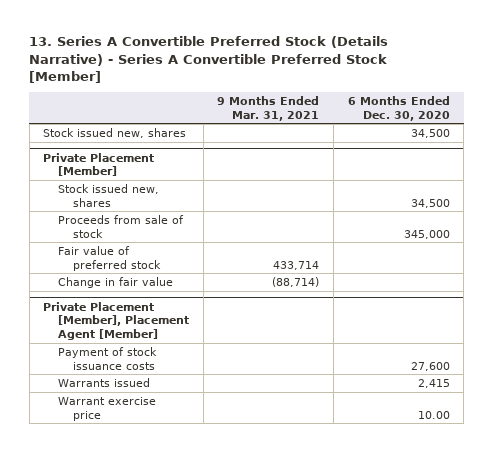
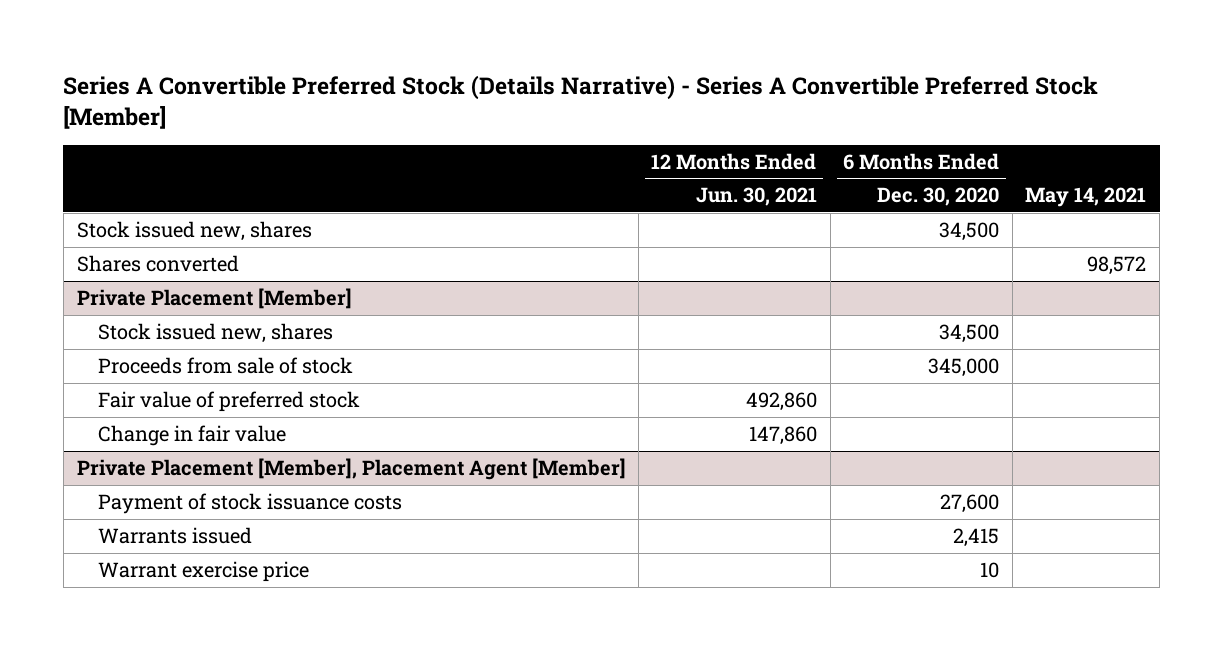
- 13. Series A Convertible Preferred Stock (Details Narrative) - Series A Convertible Preferred Stock [Member]
+ Series A Convertible Preferred Stock (Details Narrative) - Series A Convertible Preferred Stock [Member]
- | 9 Months Ended Mar. 31, 2021 | 6 Months Ended Dec. 30, 2020
+ | 12 Months Ended Jun. 30, 2021 | 6 Months Ended Dec. 30, 2020 | May 14, 2021
+ Shares converted | | | 98,572
@ Private Placement [Member], Placement Agent [Member]
- Warrant exercise price | | 10.00
+ Warrant exercise price | | 10 |

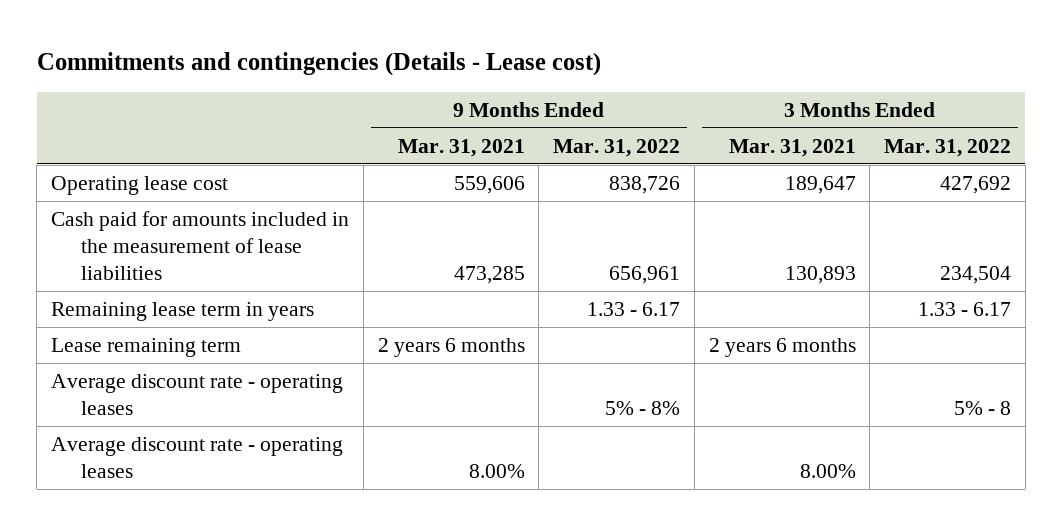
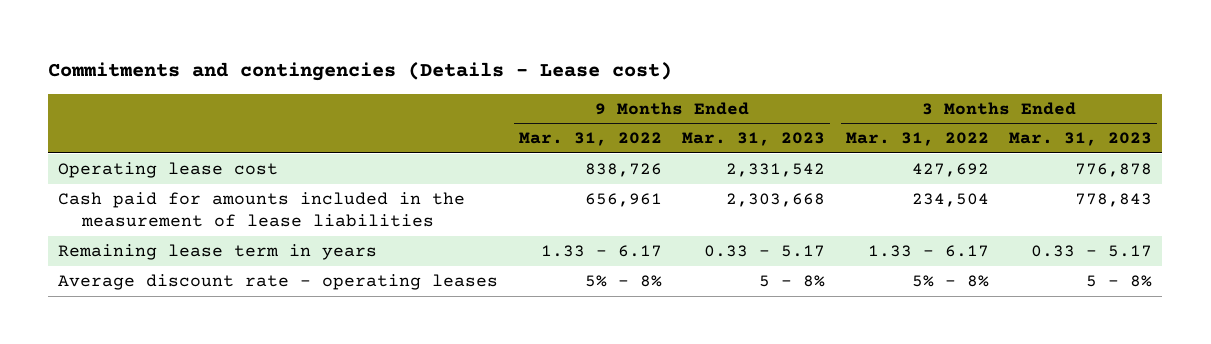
- | 9 Months Ended Mar. 31, 2021 | 9 Months Ended Mar. 31, 2022 | 3 Months Ended Mar. 31, 2021 | 3 Months Ended Mar. 31, 2022
+ | 9 Months Ended Mar. 31, 2022 | 9 Months Ended Mar. 31, 2023 | 3 Months Ended Mar. 31, 2022 | 3 Months Ended Mar. 31, 2023
- Lease remaining term | 2 years 6 months | | 2 years 6 months |
- Average discount rate - operating leases | | 5% - 8% | | 5% - 8
- Average discount rate - operating leases | 8.00% | | 8.00% |
+ Average discount rate - operating leases | 5% - 8% | 5 - 8% | 5% - 8% | 5 - 8%

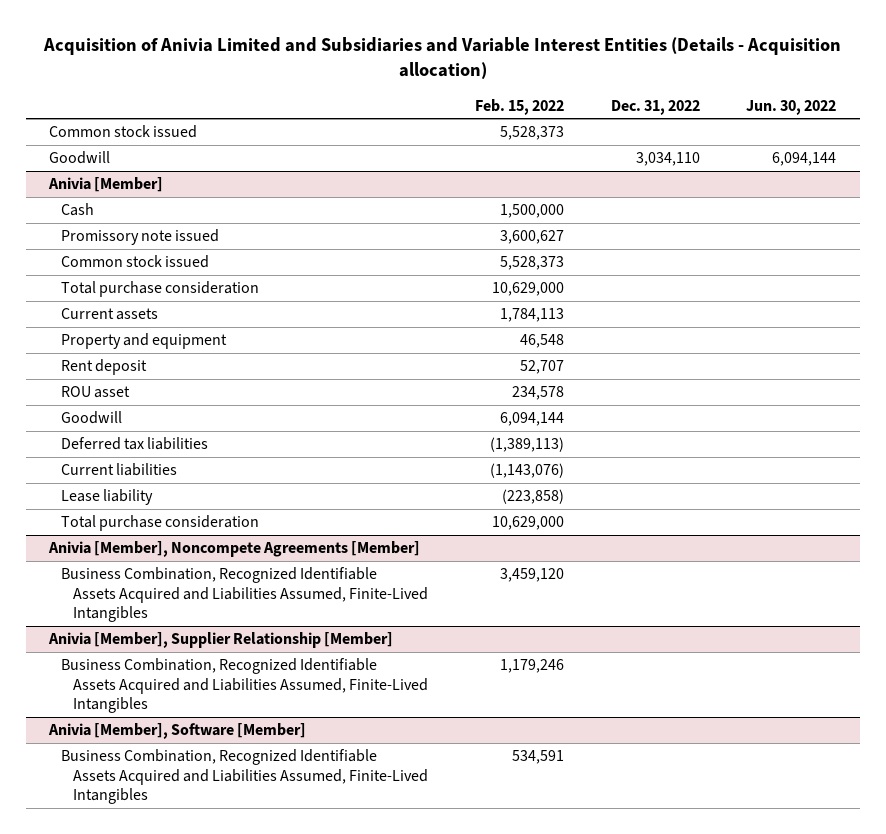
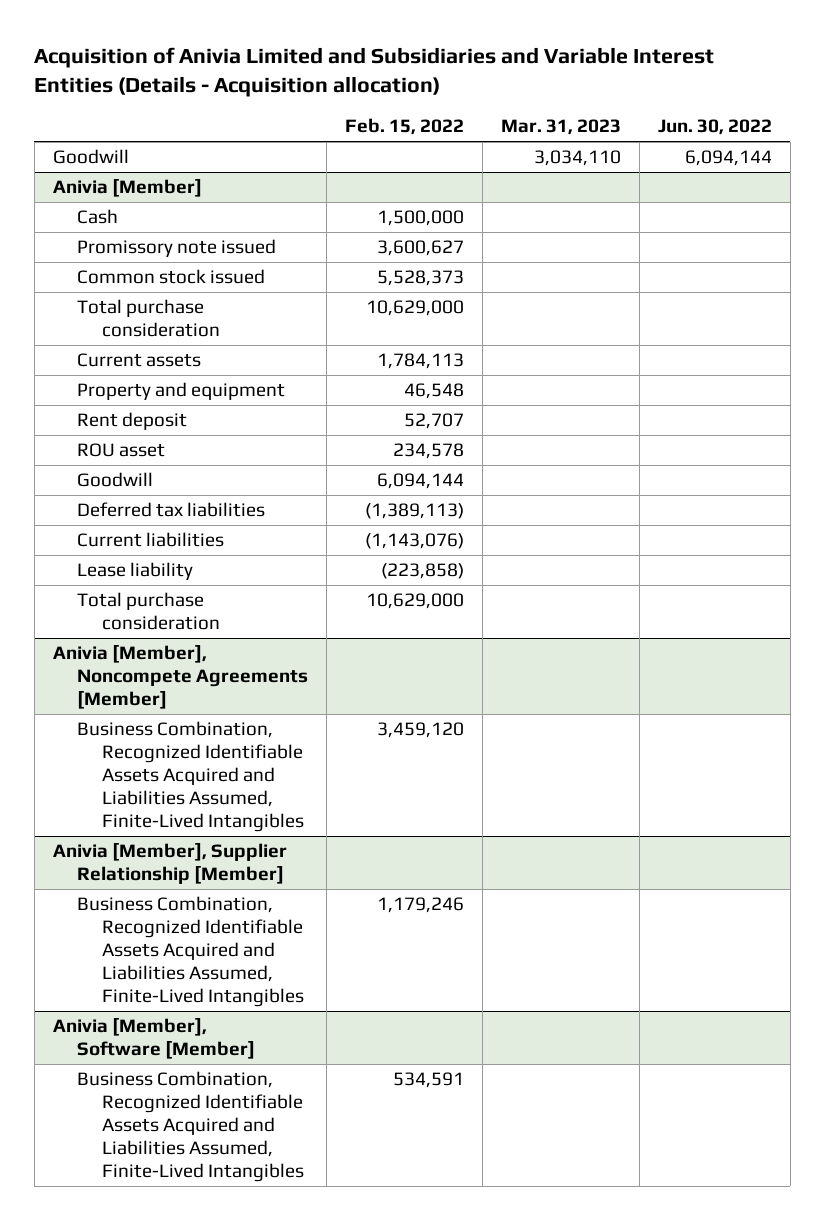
- | Feb. 15, 2022 | Dec. 31, 2022 | Jun. 30, 2022
+ | Feb. 15, 2022 | Mar. 31, 2023 | Jun. 30, 2022
- Common stock issued | 5,528,373 | |

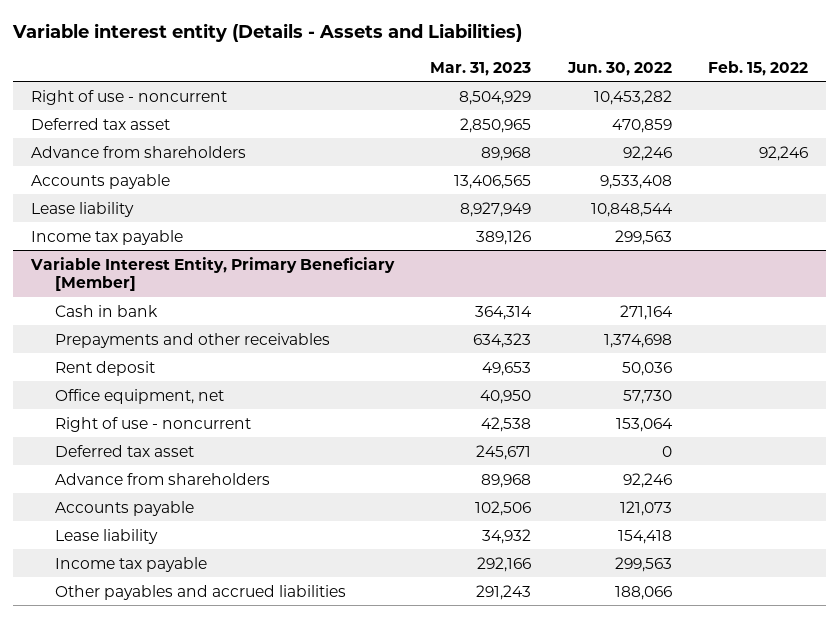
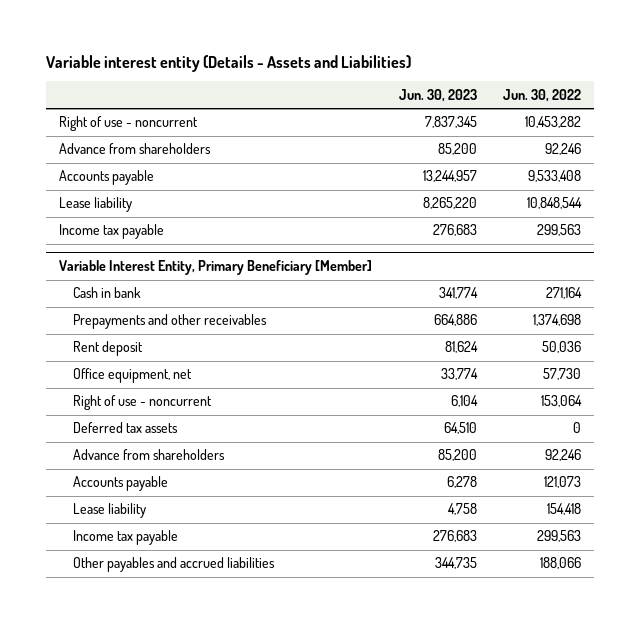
- | Mar. 31, 2023 | Jun. 30, 2022 | Feb. 15, 2022
+ | Jun. 30, 2023 | Jun. 30, 2022
- Deferred tax asset | 2,850,965 | 470,859 |
@ Variable Interest Entity, Primary Beneficiary [Member]
- Deferred tax asset | 245,671 | 0 |
+ Deferred tax assets | 64,510 | 0

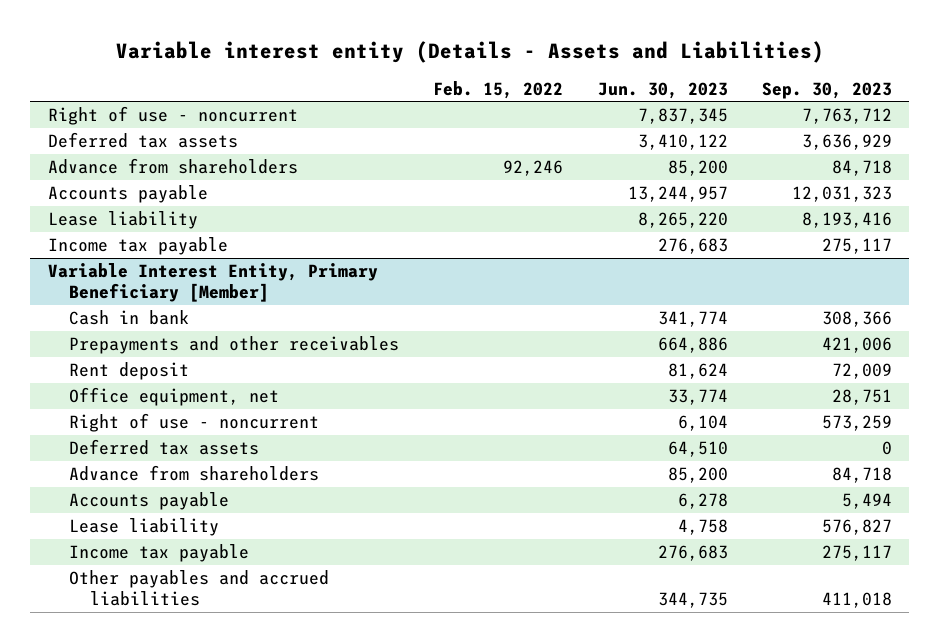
- | Jun. 30, 2023 | Jun. 30, 2022
+ | Feb. 15, 2022 | Jun. 30, 2023 | Sep. 30, 2023
+ Deferred tax assets | | 3,410,122 | 3,636,929

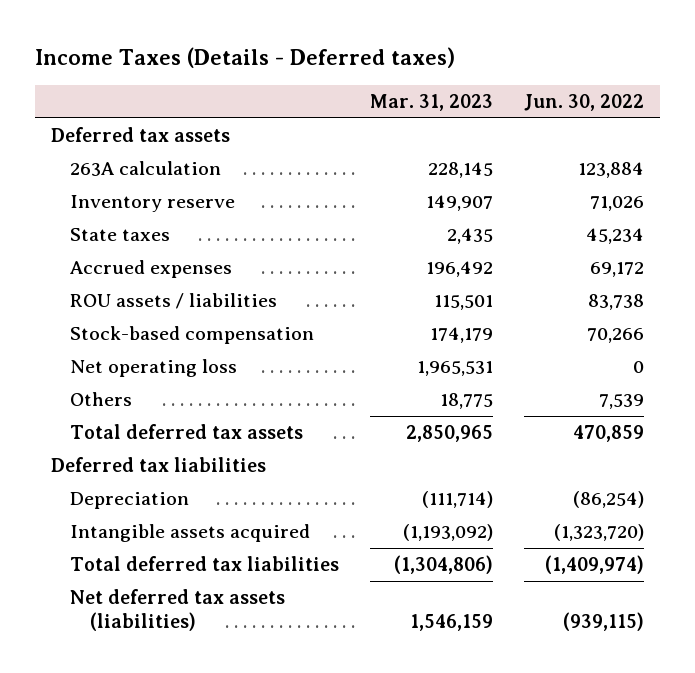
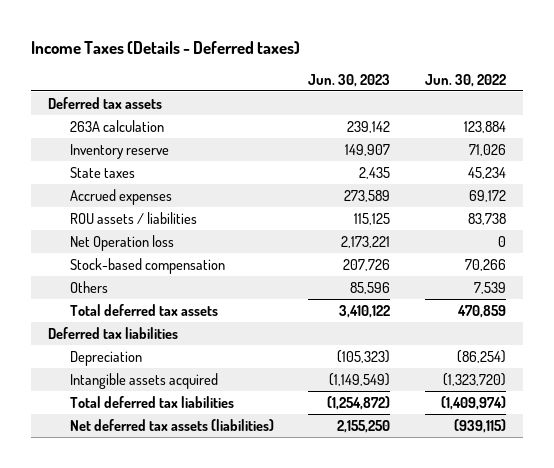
- | Mar. 31, 2023 | Jun. 30, 2022
+ | Jun. 30, 2023 | Jun. 30, 2022
+ Net Operation loss | 2,173,221 | 0
- Net operating loss | 1,965,531 | 0

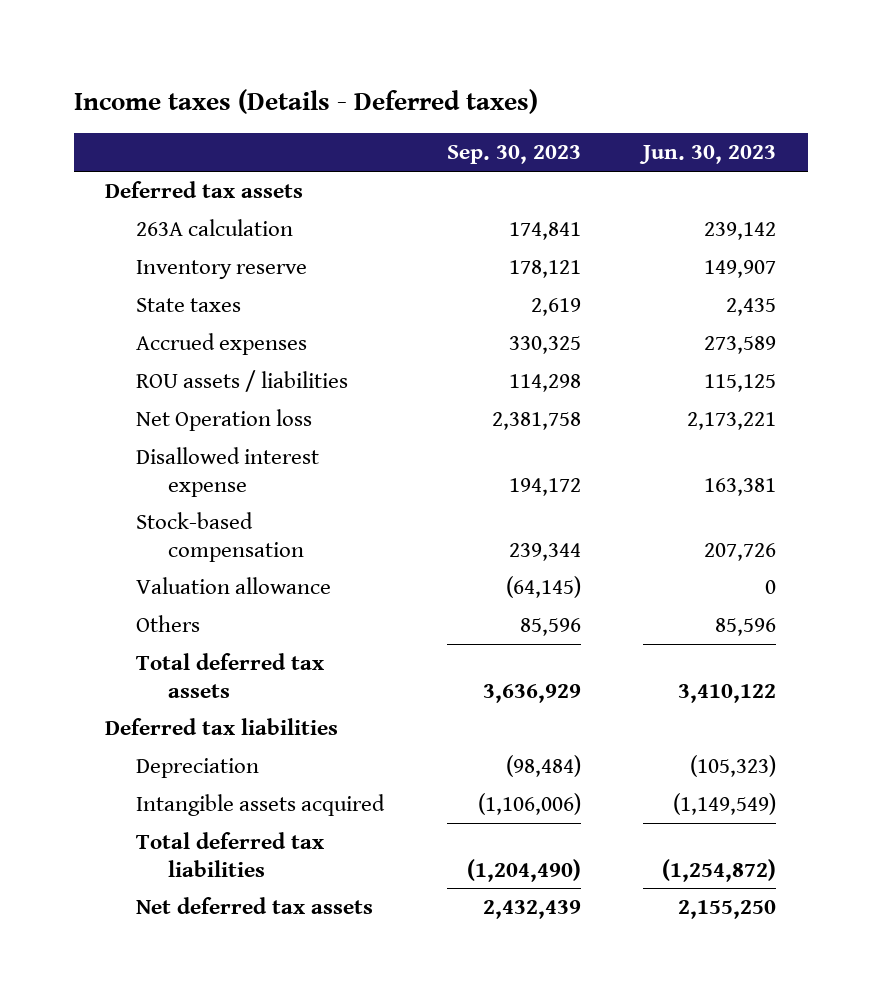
- Income Taxes (Details - Deferred taxes)
+ Income taxes (Details - Deferred taxes)
- | Jun. 30, 2023 | Jun. 30, 2022
+ | Sep. 30, 2023 | Jun. 30, 2023
+ Disallowed interest expense | 194,172 | 163,381
+ Valuation allowance | (64,145) | 0
- Net deferred tax assets (liabilities) | 2,155,250 | (939,115)
+ Net deferred tax assets | 2,432,439 | 2,155,250

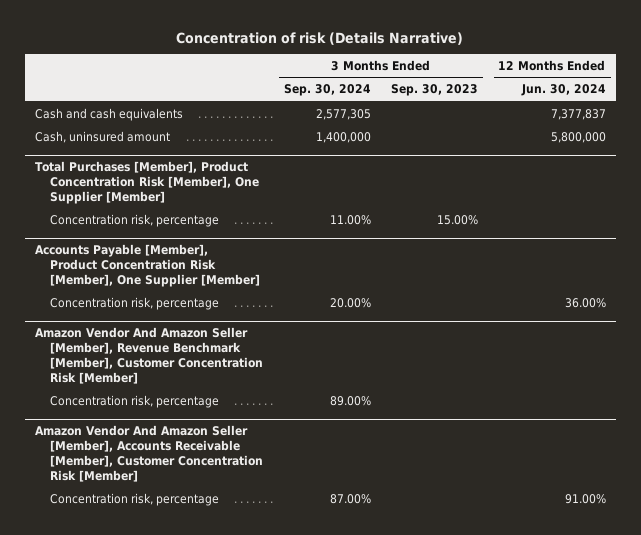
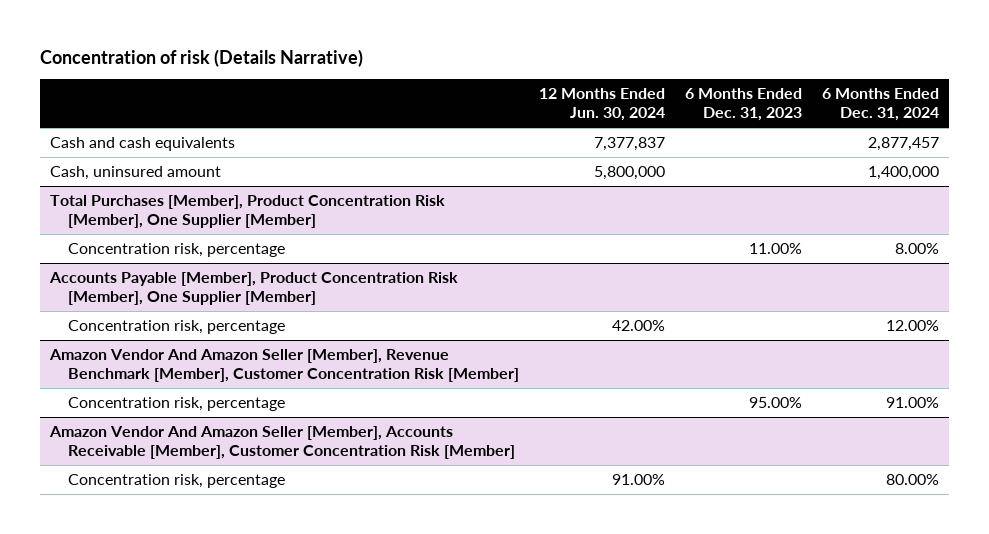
- | 3 Months Ended Sep. 30, 2024 | 3 Months Ended Sep. 30, 2023 | 12 Months Ended Jun. 30, 2024
+ | 12 Months Ended Jun. 30, 2024 | 6 Months Ended Dec. 31, 2023 | 6 Months Ended Dec. 31, 2024
@ Accounts Payable [Member], Product Concentration Risk [Member], One Supplier [Member]
- Concentration risk, percentage | 20.00% | | 36.00%
+ Concentration risk, percentage | 42.00% | | 12.00%

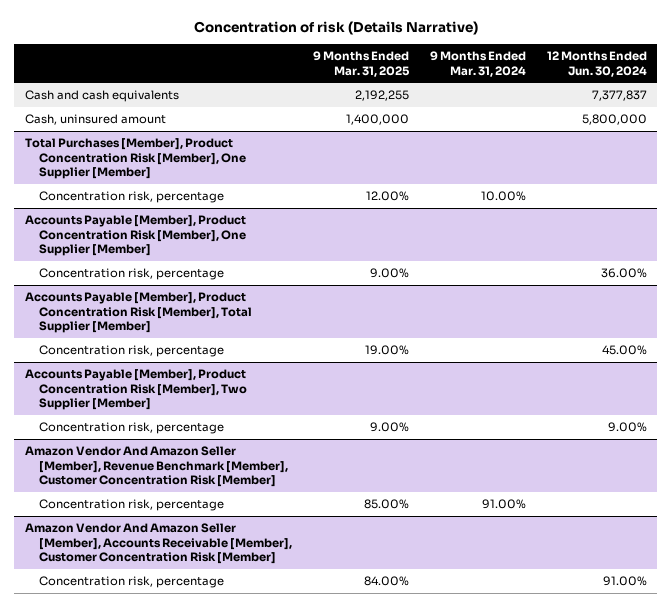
- | 12 Months Ended Jun. 30, 2024 | 6 Months Ended Dec. 31, 2023 | 6 Months Ended Dec. 31, 2024
+ | 9 Months Ended Mar. 31, 2025 | 9 Months Ended Mar. 31, 2024 | 12 Months Ended Jun. 30, 2024
@ Accounts Payable [Member], Product Concentration Risk [Member], One Supplier [Member]
- Concentration risk, percentage | 42.00% | | 12.00%
+ Concentration risk, percentage | 9.00% | | 36.00%
+ Accounts Payable [Member], Product Concentration Risk [Member], Total Supplier [Member]
+ Concentration risk, percentage | 19.00% | | 45.00%
+ Accounts Payable [Member], Product Concentration Risk [Member], Two Supplier [Member]
+ Concentration risk, percentage | 9.00% | | 9.00%

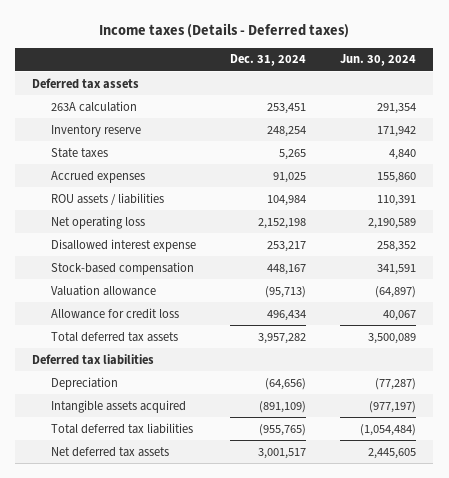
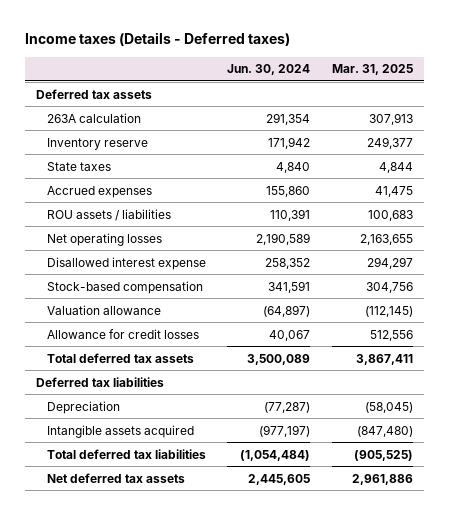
- | Dec. 31, 2024 | Jun. 30, 2024
+ | Jun. 30, 2024 | Mar. 31, 2025
- Net operating loss | 2,152,198 | 2,190,589
+ Net operating losses | 2,190,589 | 2,163,655
- Allowance for credit loss | 496,434 | 40,067
+ Allowance for credit losses | 40,067 | 512,556

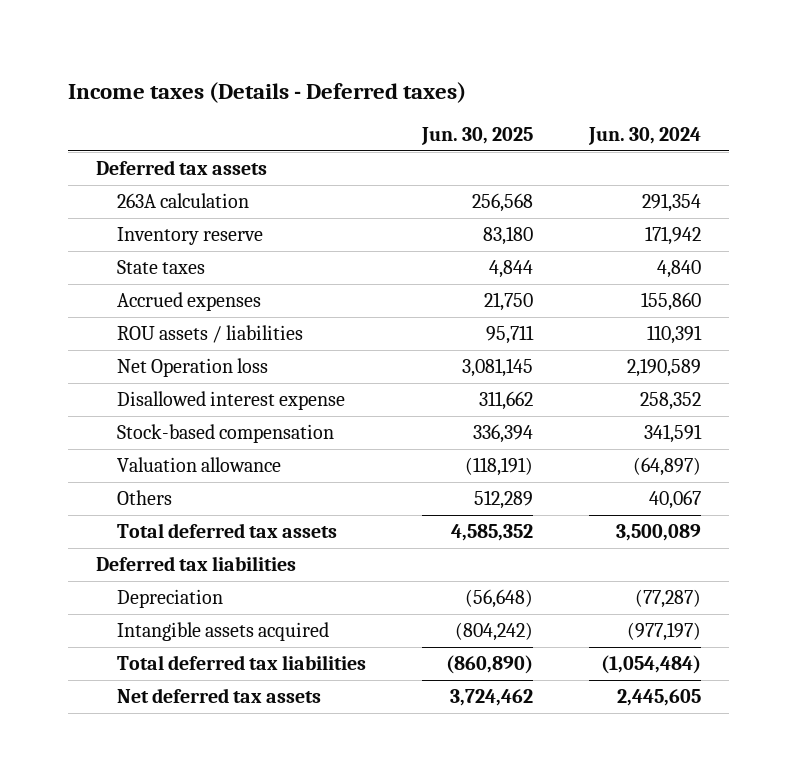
- | Jun. 30, 2024 | Mar. 31, 2025
+ | Jun. 30, 2025 | Jun. 30, 2024
- Net operating losses | 2,190,589 | 2,163,655
+ Net Operation loss | 3,081,145 | 2,190,589
- Allowance for credit losses | 40,067 | 512,556
+ Others | 512,289 | 40,067

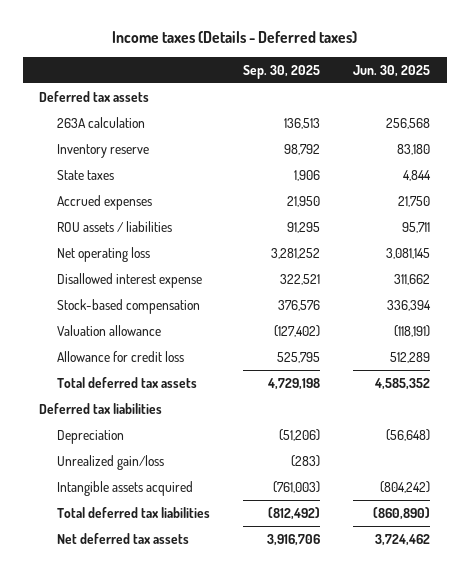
- | Jun. 30, 2025 | Jun. 30, 2024
+ | Sep. 30, 2025 | Jun. 30, 2025
- Net Operation loss | 3,081,145 | 2,190,589
+ Net operating loss | 3,281,252 | 3,081,145
- Others | 512,289 | 40,067
+ Allowance for credit loss | 525,795 | 512,289
+ Unrealized gain/loss | (283) |

